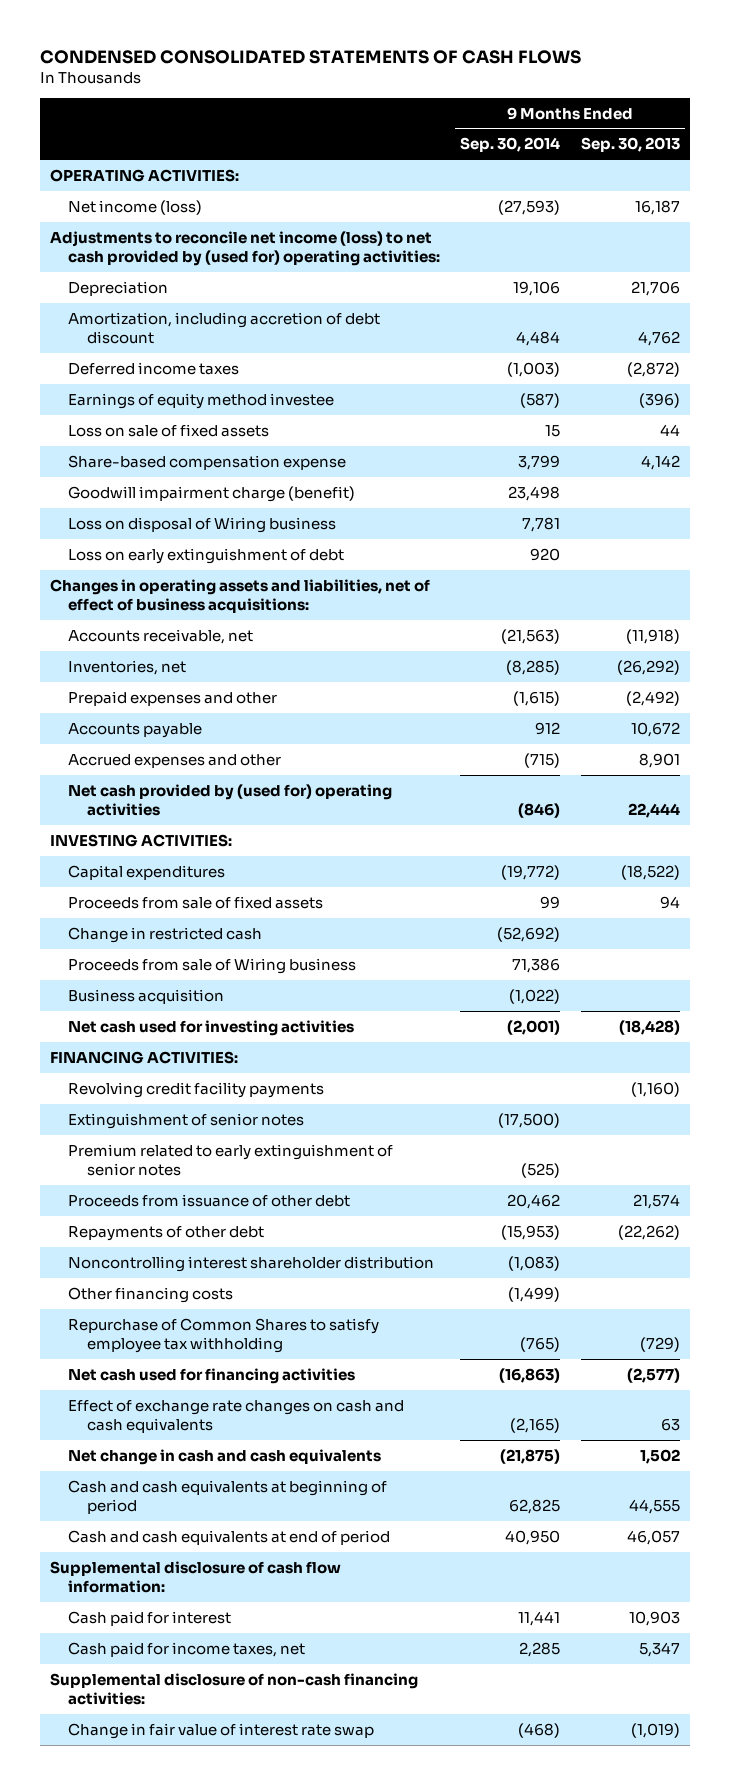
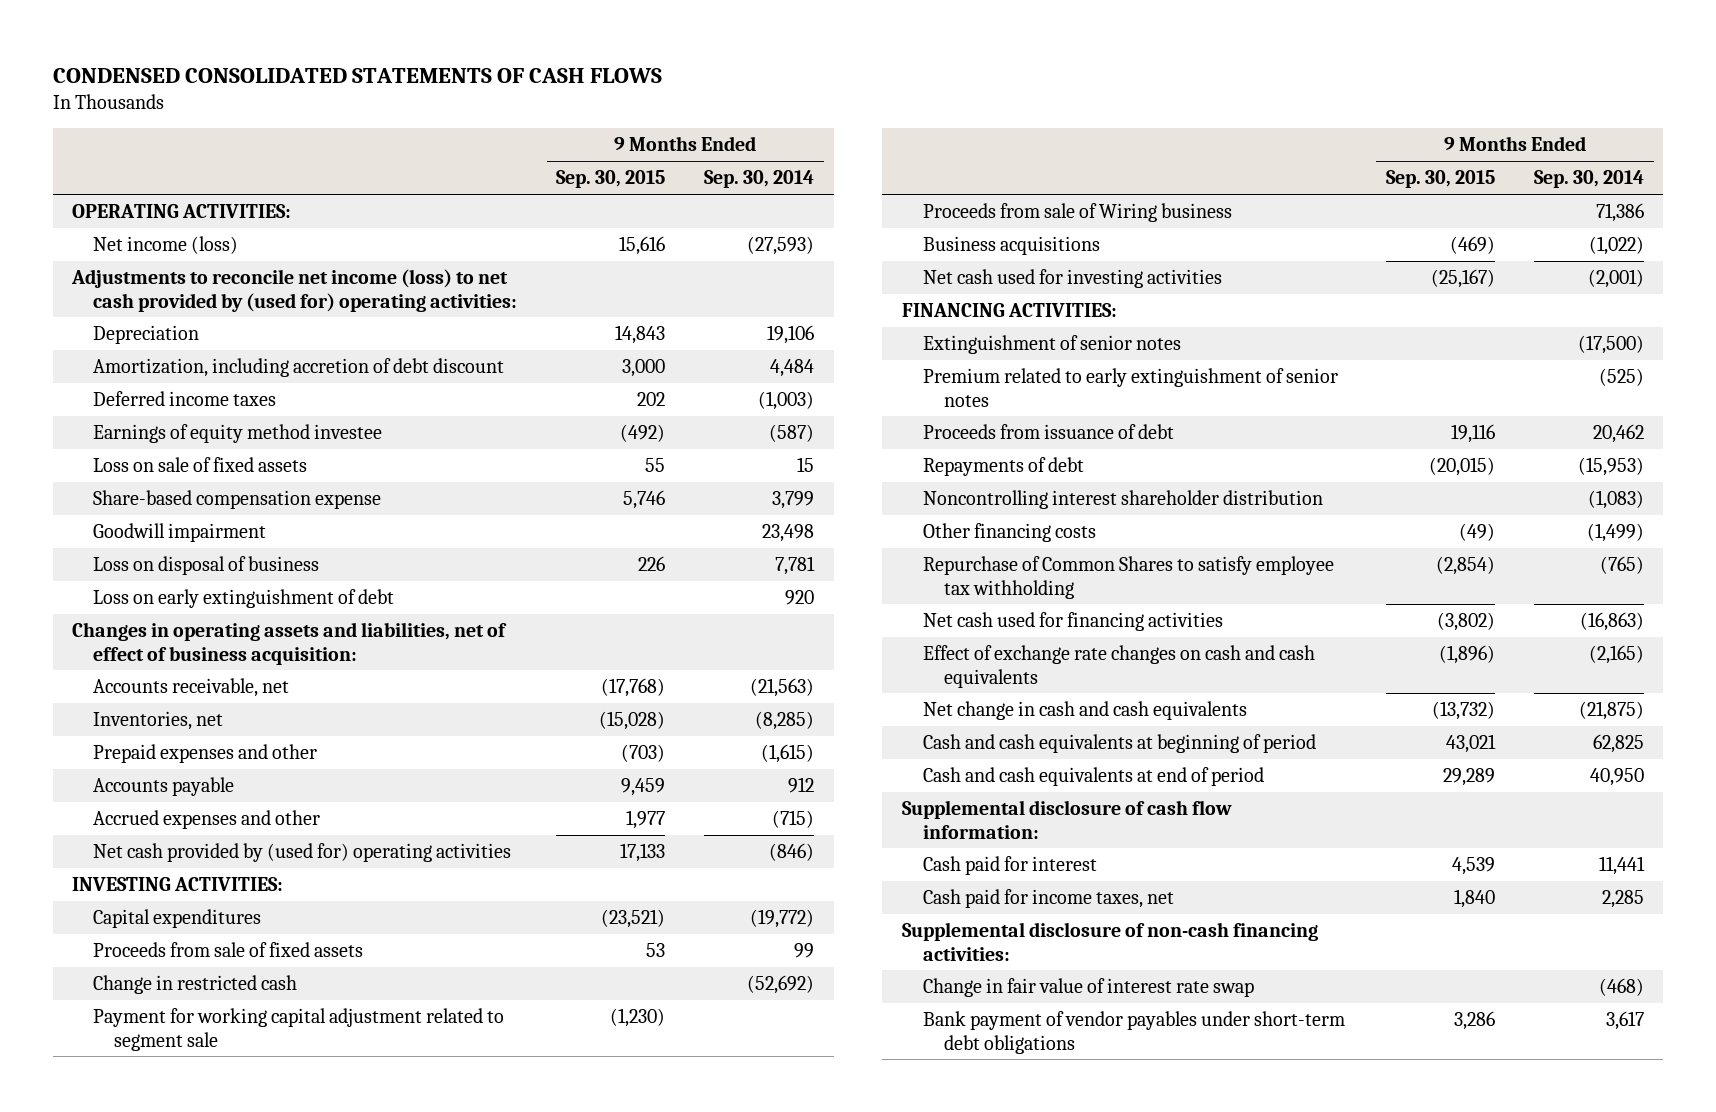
- | 9 Months Ended Sep. 30, 2014 | 9 Months Ended Sep. 30, 2013
+ | 9 Months Ended Sep. 30, 2015 | 9 Months Ended Sep. 30, 2014
- Goodwill impairment charge (benefit) | 23,498 |
- Loss on disposal of Wiring business | 7,781 |
+ Goodwill impairment | | 23,498
+ Loss on disposal of business | 226 | 7,781
- Changes in operating assets and liabilities, net of effect of business acquisitions:
+ Changes in operating assets and liabilities, net of effect of business acquisition:
+ Payment for working capital adjustment related to segment sale | (1,230) |
- Business acquisition | (1,022) |
+ Business acquisitions | (469) | (1,022)
- Revolving credit facility payments | | (1,160)
- Proceeds from issuance of other debt | 20,462 | 21,574
- Repayments of other debt | (15,953) | (22,262)
+ Proceeds from issuance of debt | 19,116 | 20,462
+ Repayments of debt | (20,015) | (15,953)
+ Bank payment of vendor payables under short-term debt obligations | 3,286 | 3,617

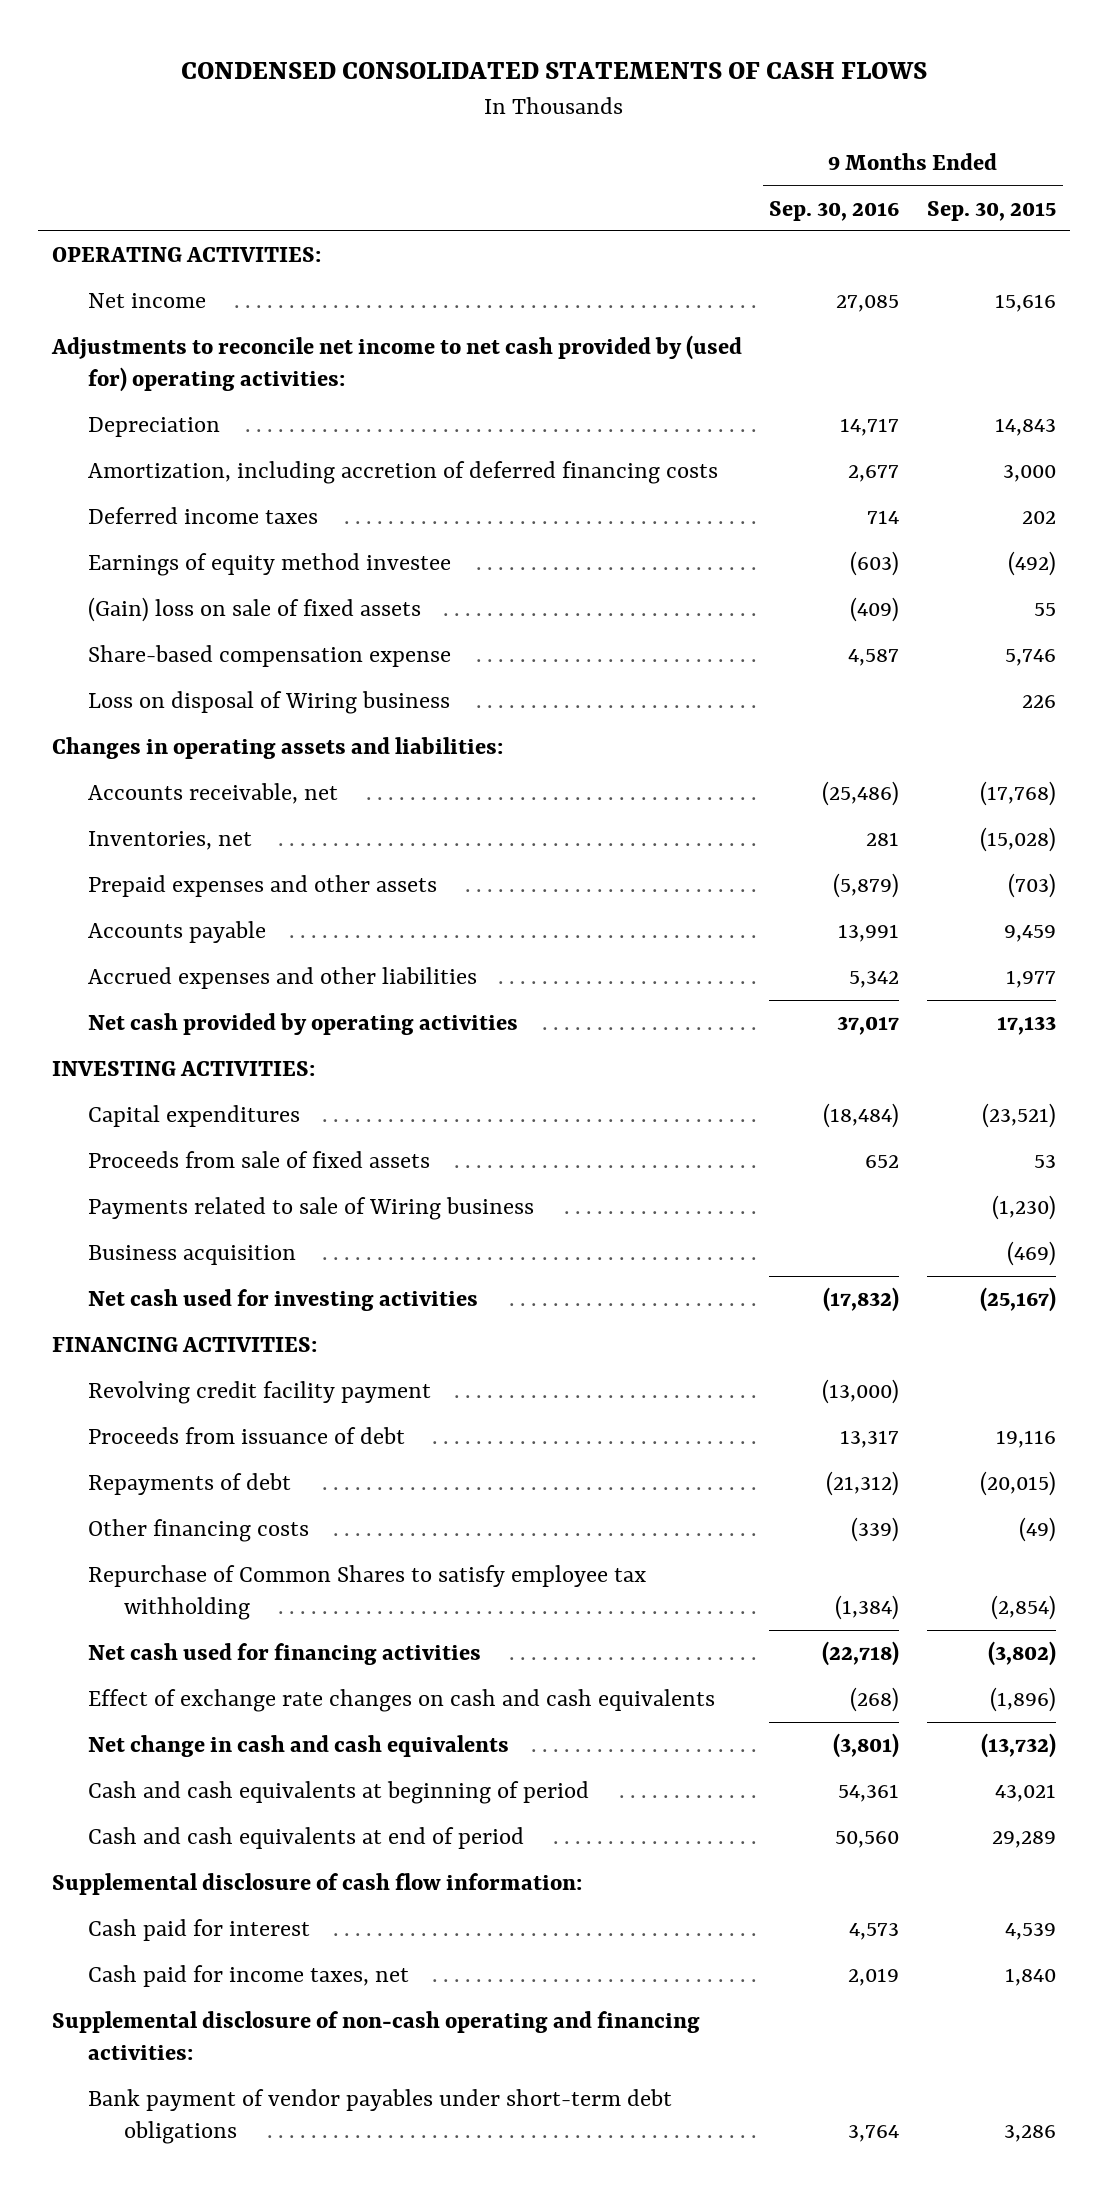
- | 9 Months Ended Sep. 30, 2015 | 9 Months Ended Sep. 30, 2014
+ | 9 Months Ended Sep. 30, 2016 | 9 Months Ended Sep. 30, 2015
- Net income (loss) | 15,616 | (27,593)
- Adjustments to reconcile net income (loss) to net cash provided by (used for) operating activities:
+ Net income | 27,085 | 15,616
+ Adjustments to reconcile net income to net cash provided by (used for) operating activities:
- Amortization, including accretion of debt discount | 3,000 | 4,484
+ Amortization, including accretion of deferred financing costs | 2,677 | 3,000
- Loss on sale of fixed assets | 55 | 15
+ (Gain) loss on sale of fixed assets | (409) | 55
- Goodwill impairment | | 23,498
- Loss on disposal of business | 226 | 7,781
- Loss on early extinguishment of debt | | 920
- Changes in operating assets and liabilities, net of effect of business acquisition:
+ Loss on disposal of Wiring business | | 226
+ Changes in operating assets and liabilities:
- Prepaid expenses and other | (703) | (1,615)
+ Prepaid expenses and other assets | (5,879) | (703)
- Accrued expenses and other | 1,977 | (715)
- Net cash provided by (used for) operating activities | 17,133 | (846)
+ Accrued expenses and other liabilities | 5,342 | 1,977
+ Net cash provided by operating activities | 37,017 | 17,133
- Change in restricted cash | | (52,692)
- Payment for working capital adjustment related to segment sale | (1,230) |
- Proceeds from sale of Wiring business | | 71,386
- Business acquisitions | (469) | (1,022)
+ Payments related to sale of Wiring business | | (1,230)
+ Business acquisition | | (469)
- Extinguishment of senior notes | | (17,500)
- Premium related to early extinguishment of senior notes | | (525)
+ Revolving credit facility payment | (13,000) |
- Noncontrolling interest shareholder distribution | | (1,083)
- Supplemental disclosure of non-cash financing activities:
- Change in fair value of interest rate swap | | (468)
+ Supplemental disclosure of non-cash operating and financing activities:

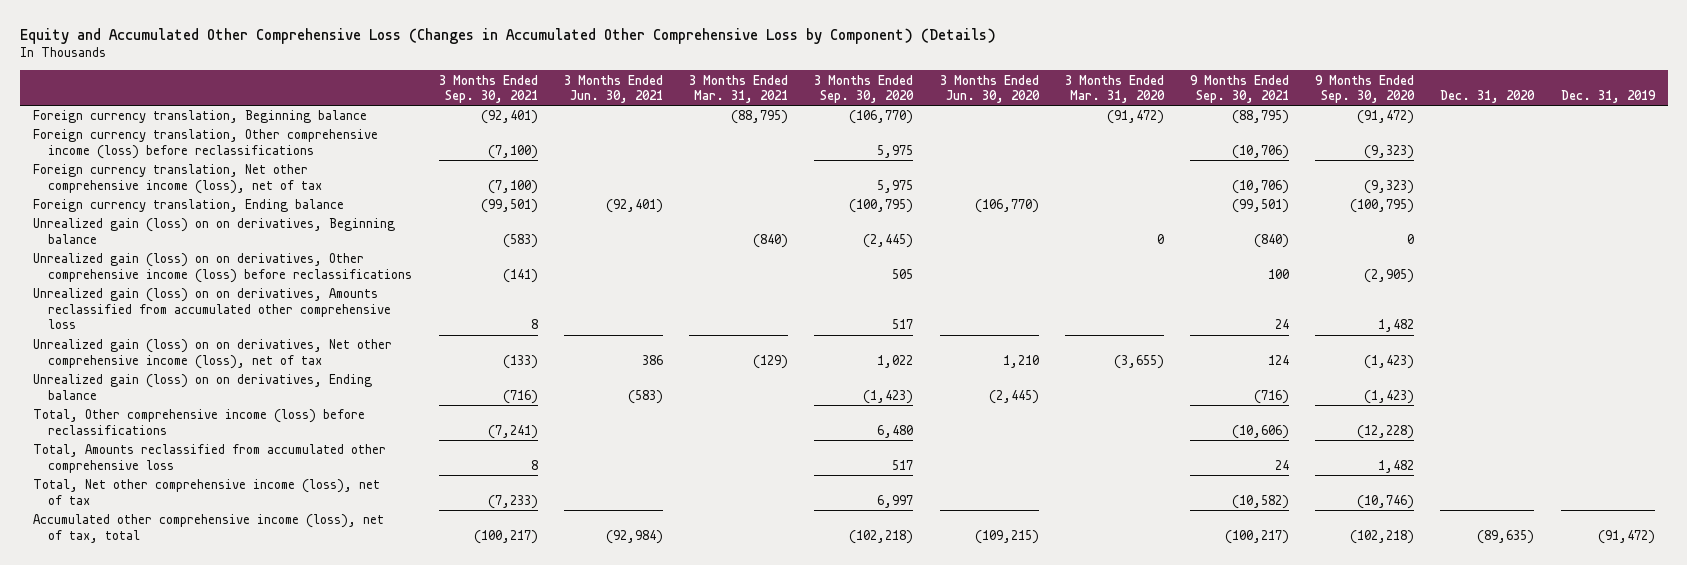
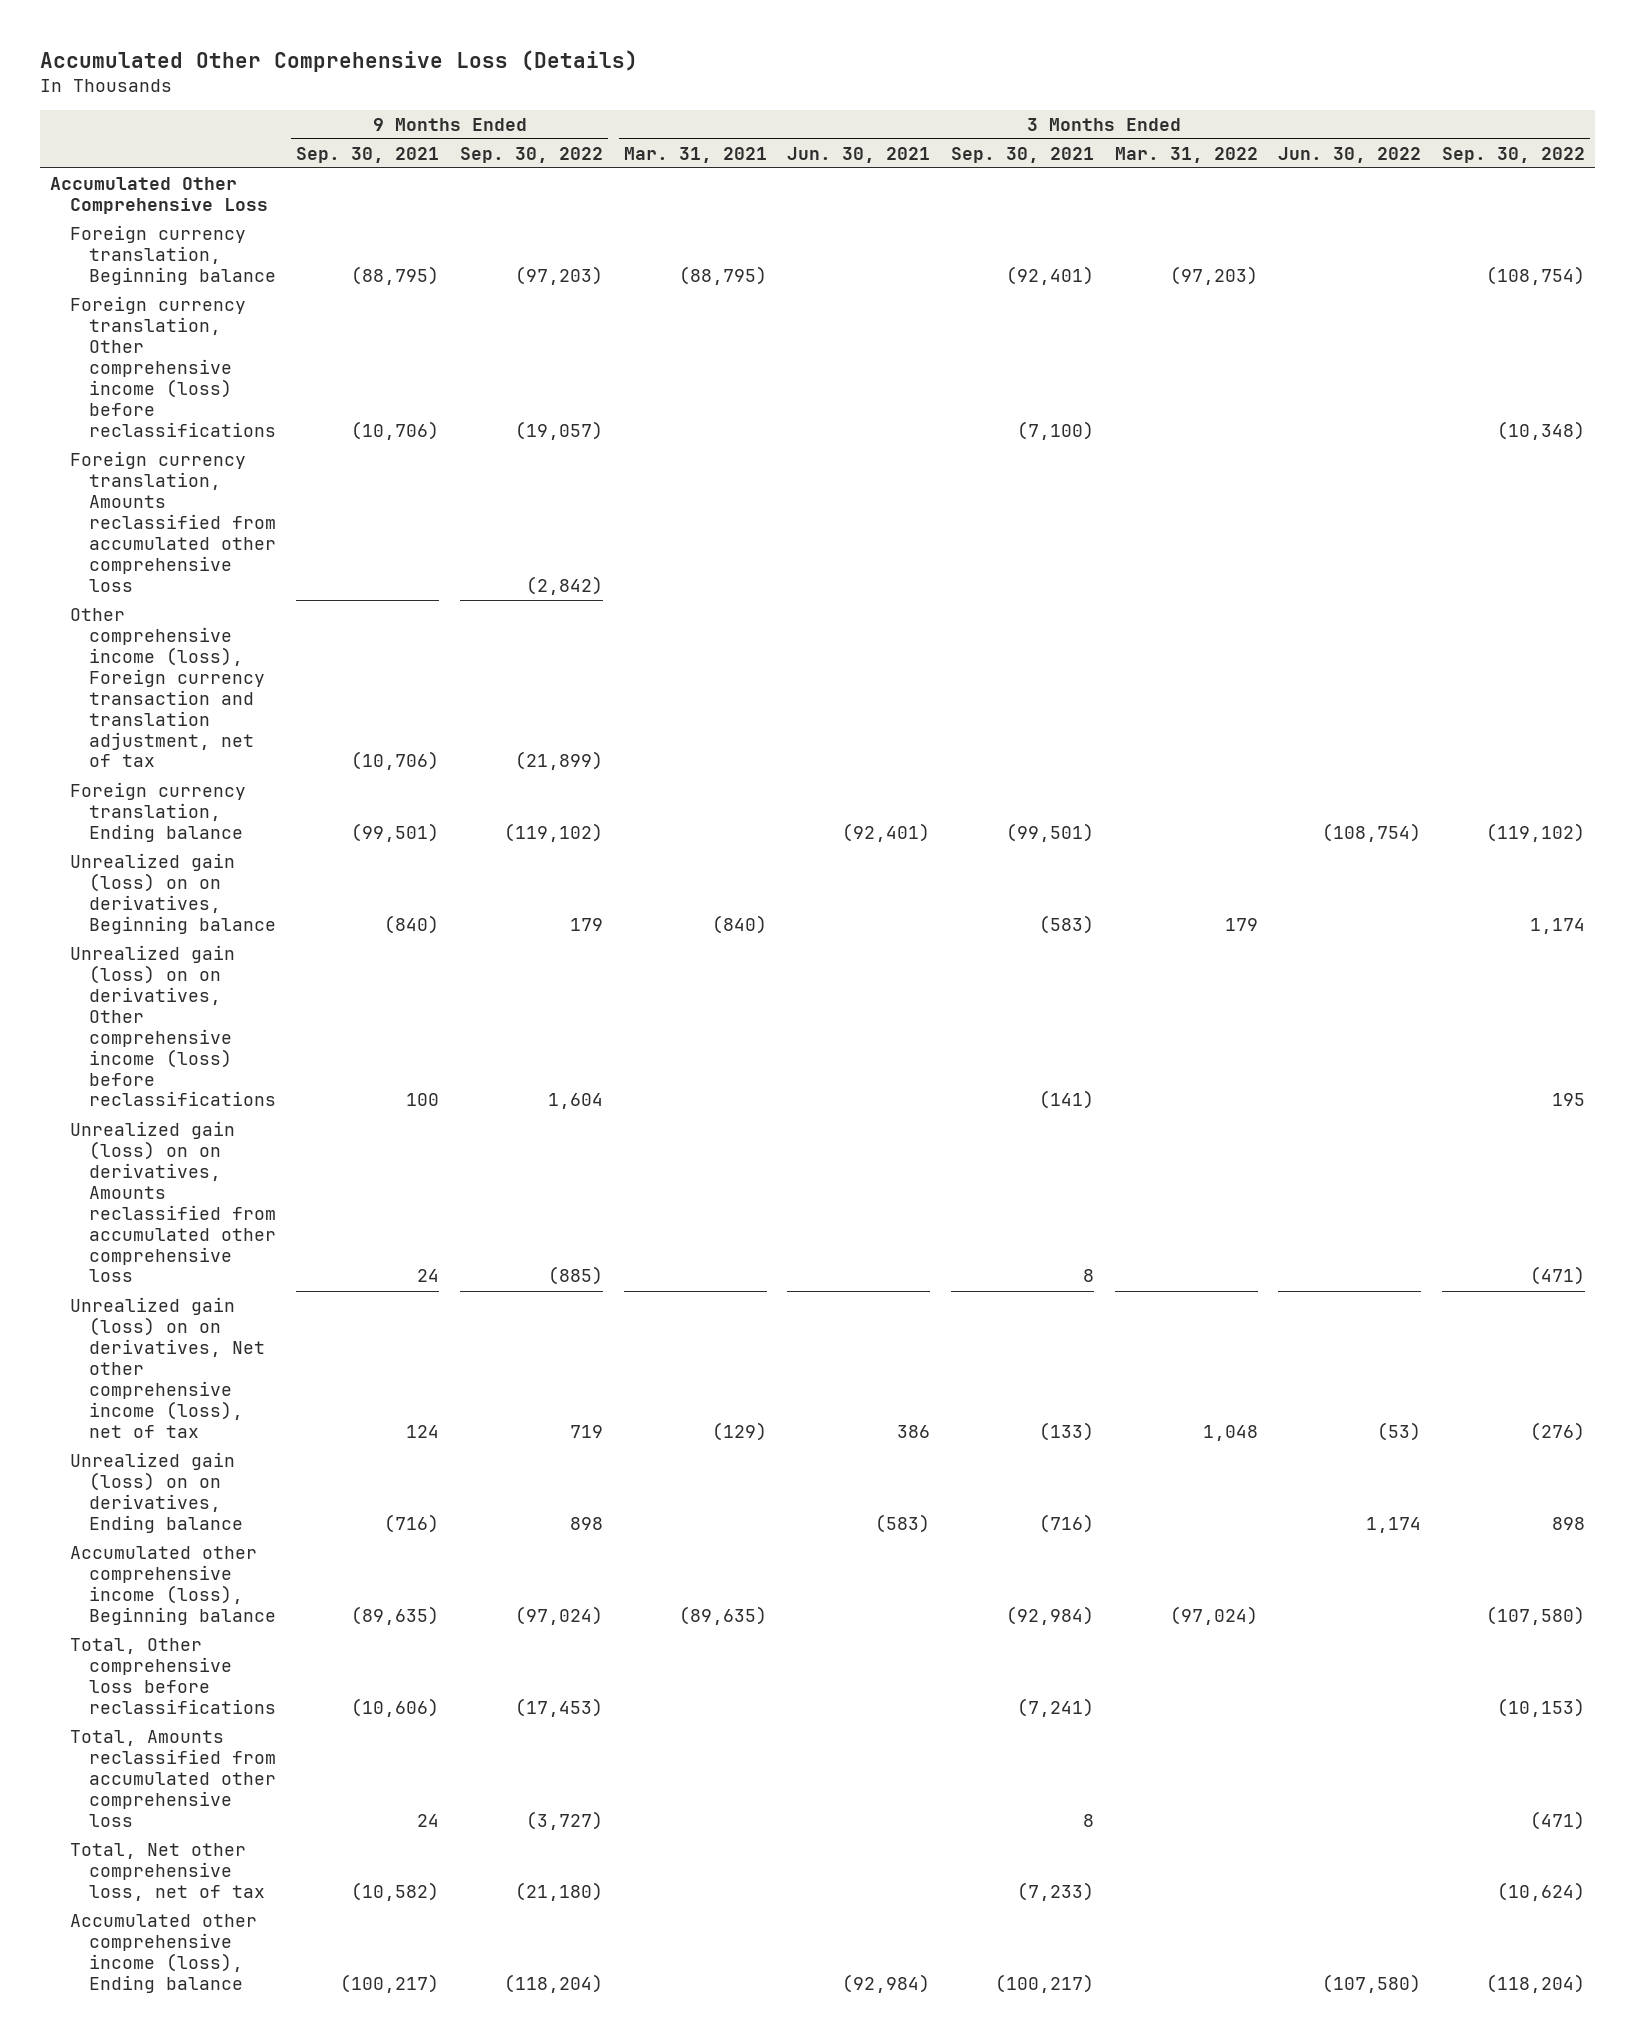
- Equity and Accumulated Other Comprehensive Loss (Changes in Accumulated Other Comprehensive Loss by Component) (Details)
+ Accumulated Other Comprehensive Loss (Details)
- | 3 Months Ended Sep. 30, 2021 | 3 Months Ended Jun. 30, 2021 | 3 Months Ended Mar. 31, 2021 | 3 Months Ended Sep. 30, 2020 | 3 Months Ended Jun. 30, 2020 | 3 Months Ended Mar. 31, 2020 | 9 Months Ended Sep. 30, 2021 | 9 Months Ended Sep. 30, 2020 | Dec. 31, 2020 | Dec. 31, 2019
+ | 9 Months Ended Sep. 30, 2021 | 9 Months Ended Sep. 30, 2022 | 3 Months Ended Mar. 31, 2021 | 3 Months Ended Jun. 30, 2021 | 3 Months Ended Sep. 30, 2021 | 3 Months Ended Mar. 31, 2022 | 3 Months Ended Jun. 30, 2022 | 3 Months Ended Sep. 30, 2022
+ Accumulated Other Comprehensive Loss
- Foreign currency translation, Net other comprehensive income (loss), net of tax | (7,100) | | | 5,975 | | | (10,706) | (9,323) | |
+ Foreign currency translation, Amounts reclassified from accumulated other comprehensive loss | | (2,842) | | | | | |
+ Other comprehensive income (loss), Foreign currency transaction and translation adjustment, net of tax | (10,706) | (21,899) | | | | | |
- Total, Other comprehensive income (loss) before reclassifications | (7,241) | | | 6,480 | | | (10,606) | (12,228) | |
+ Accumulated other comprehensive income (loss), Beginning balance | (89,635) | (97,024) | (89,635) | | (92,984) | (97,024) | | (107,580)
+ Total, Other comprehensive loss before reclassifications | (10,606) | (17,453) | | | (7,241) | | | (10,153)
- Total, Net other comprehensive income (loss), net of tax | (7,233) | | | 6,997 | | | (10,582) | (10,746) | |
- Accumulated other comprehensive income (loss), net of tax, total | (100,217) | (92,984) | | (102,218) | (109,215) | | (100,217) | (102,218) | (89,635) | (91,472)
+ Total, Net other comprehensive loss, net of tax | (10,582) | (21,180) | | | (7,233) | | | (10,624)
+ Accumulated other comprehensive income (loss), Ending balance | (100,217) | (118,204) | | (92,984) | (100,217) | | (107,580) | (118,204)

